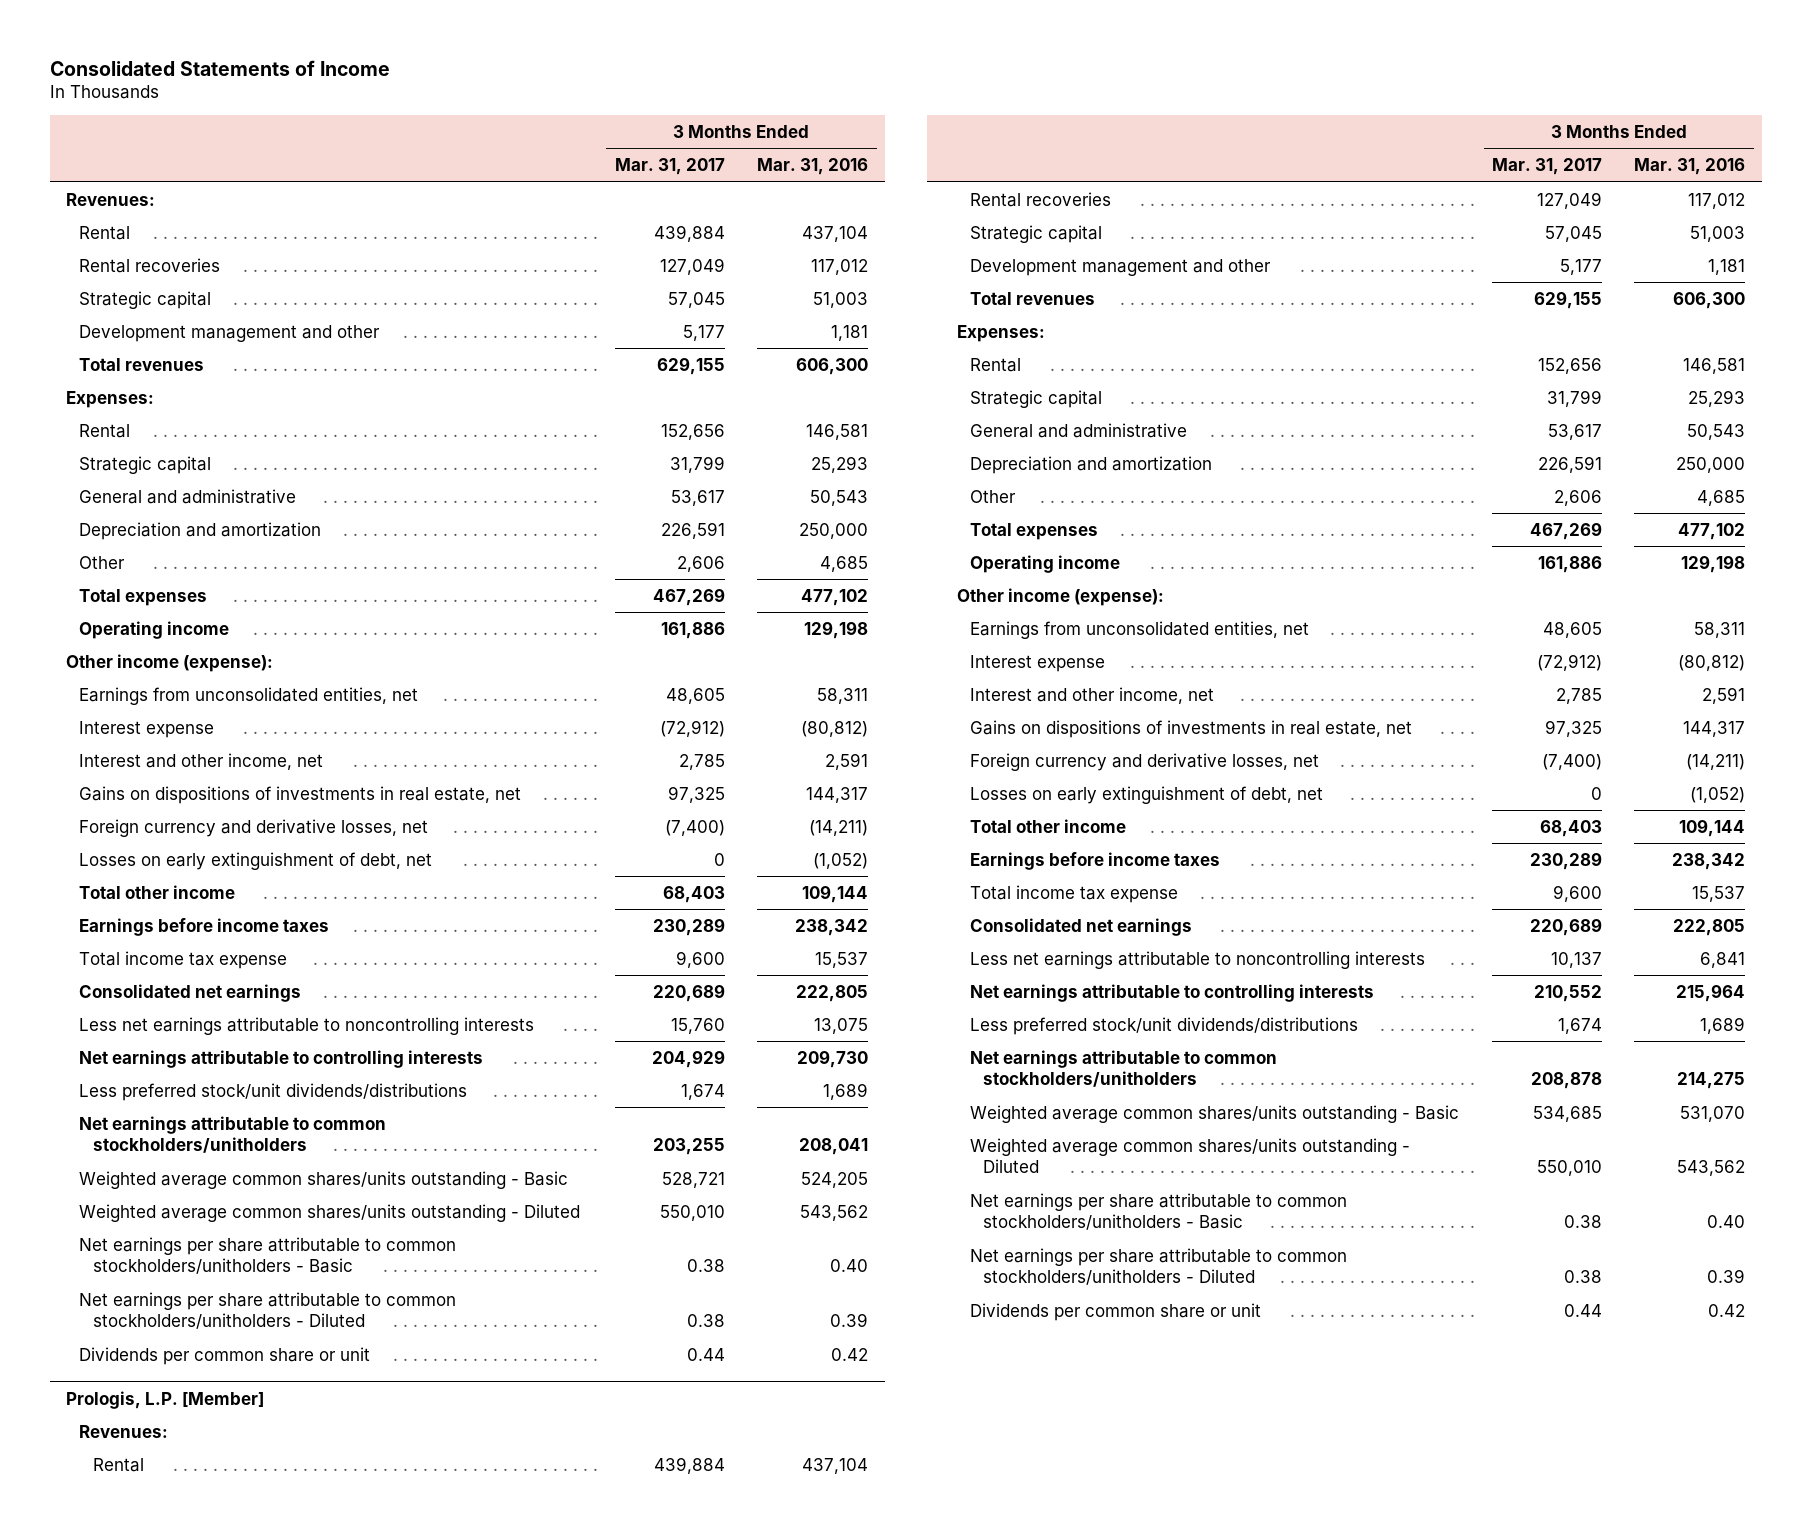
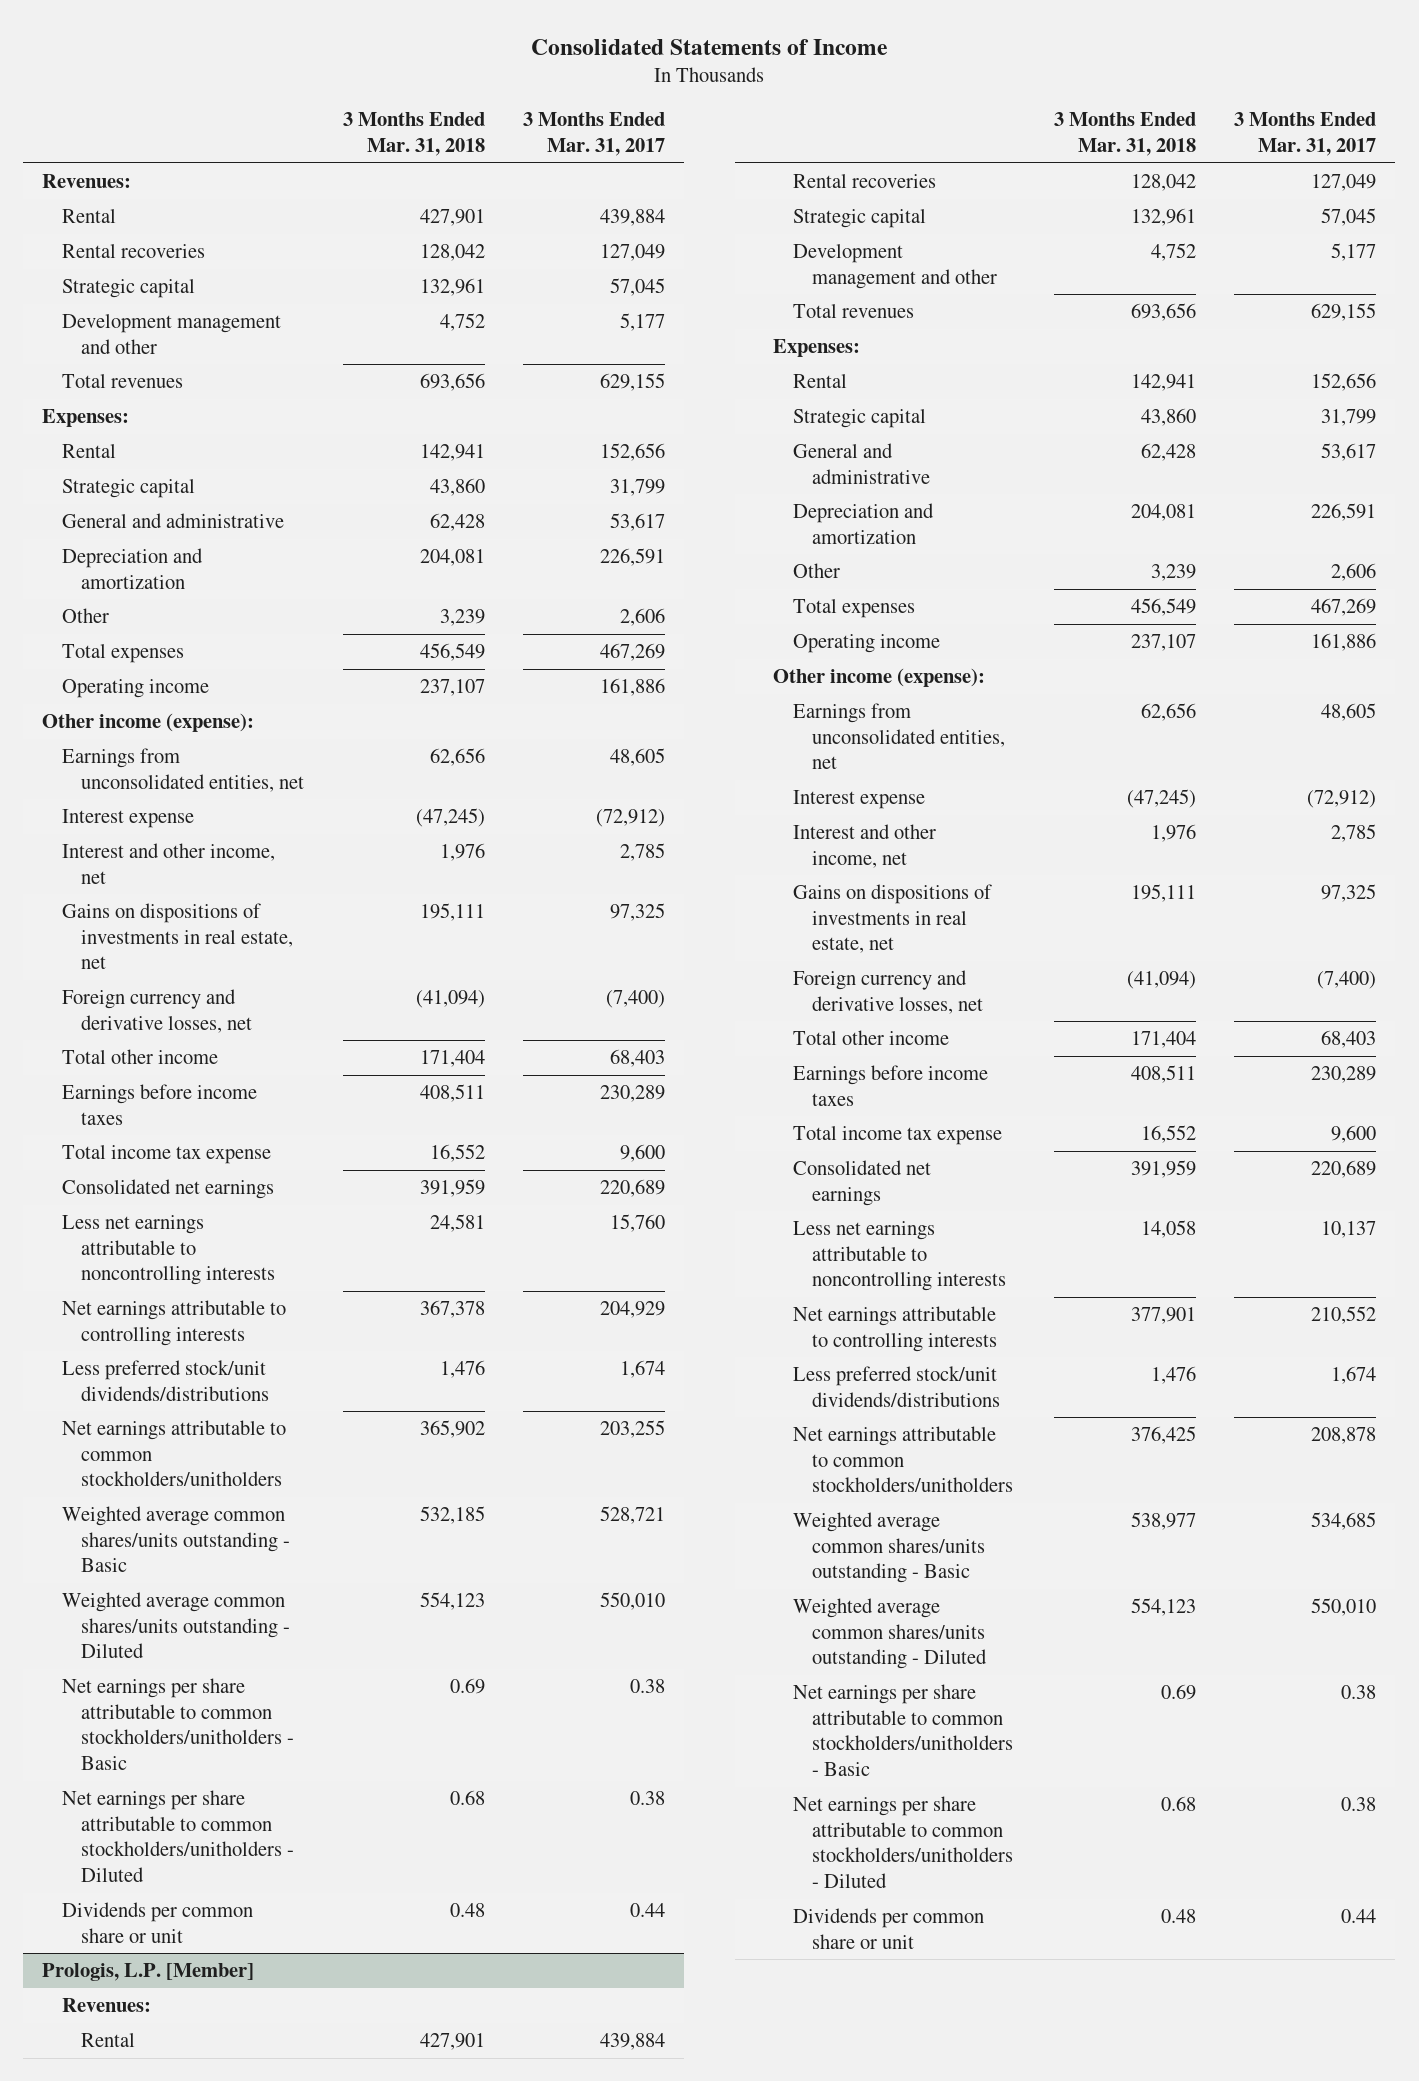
- | 3 Months Ended Mar. 31, 2017 | 3 Months Ended Mar. 31, 2016
+ | 3 Months Ended Mar. 31, 2018 | 3 Months Ended Mar. 31, 2017
- Losses on early extinguishment of debt, net | 0 | (1,052)
@ Prologis, L.P. [Member]
- Losses on early extinguishment of debt, net | 0 | (1,052)

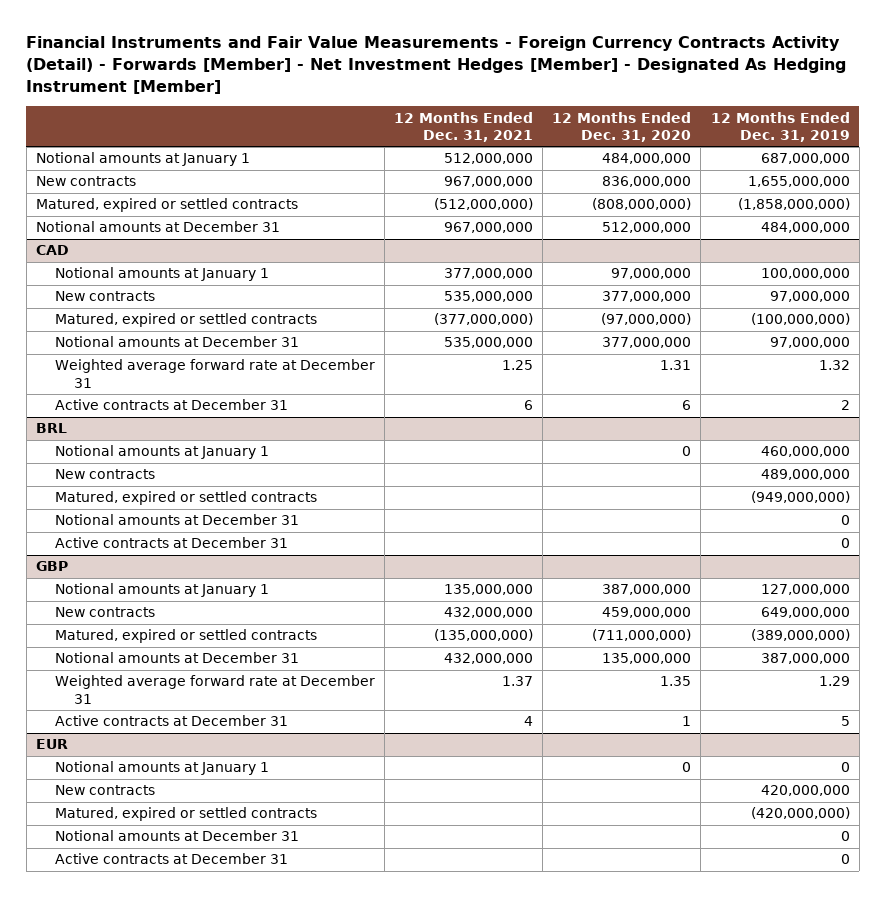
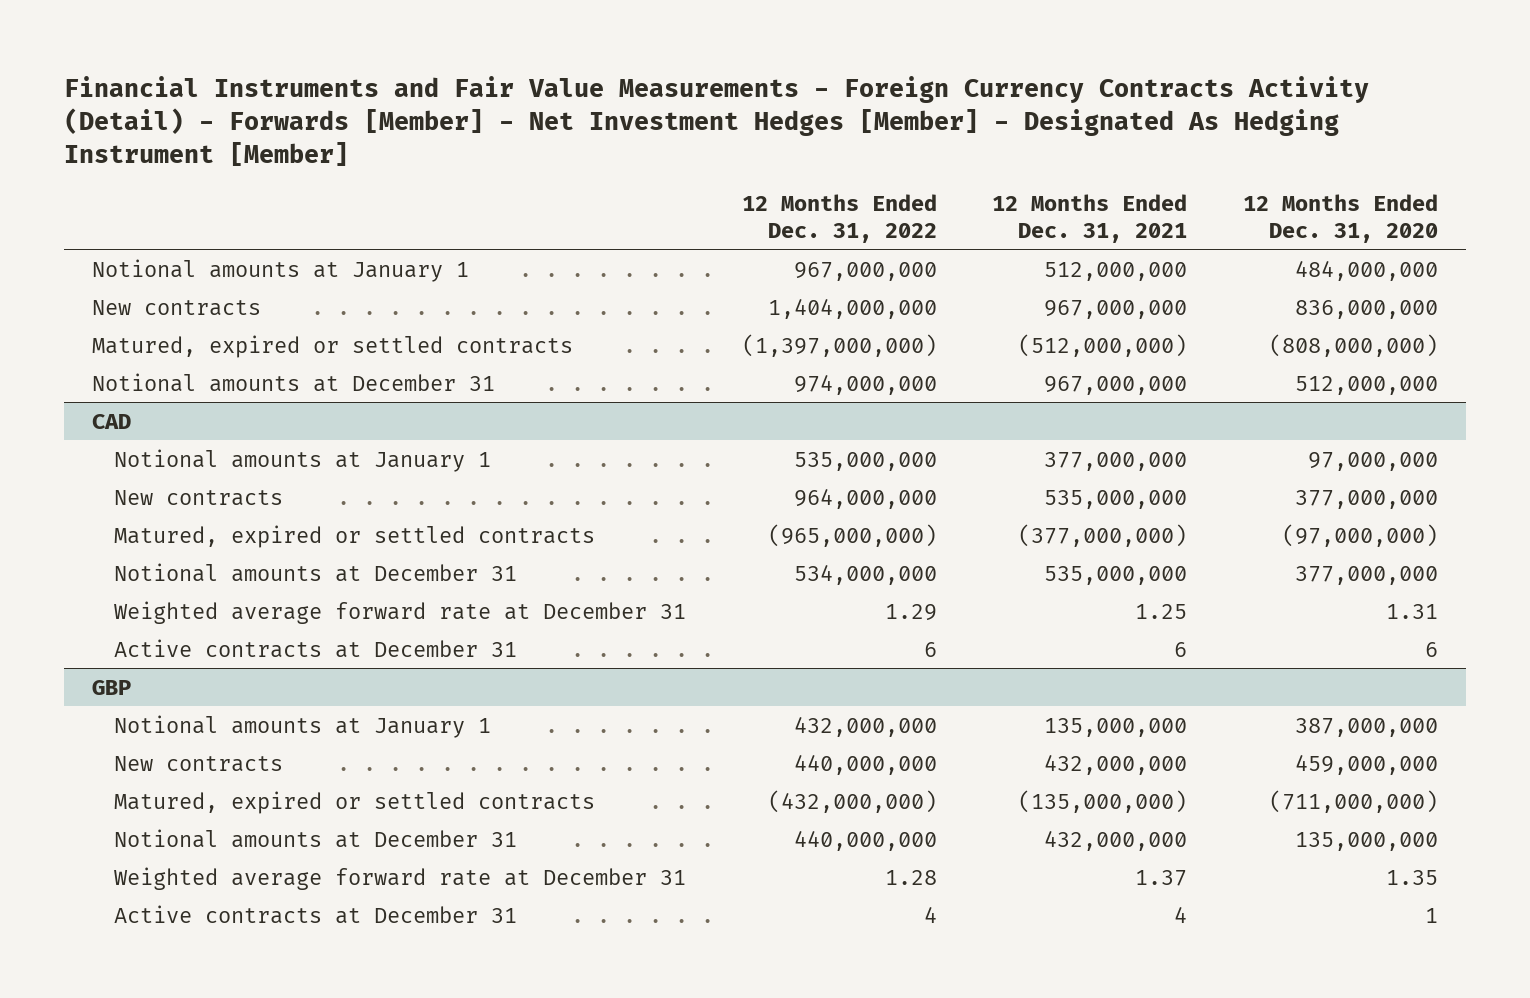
- | 12 Months Ended Dec. 31, 2021 | 12 Months Ended Dec. 31, 2020 | 12 Months Ended Dec. 31, 2019
+ | 12 Months Ended Dec. 31, 2022 | 12 Months Ended Dec. 31, 2021 | 12 Months Ended Dec. 31, 2020
- BRL
- Notional amounts at January 1 | | 0 | 460,000,000
- New contracts | | | 489,000,000
- Matured, expired or settled contracts | | | (949,000,000)
- Notional amounts at December 31 | | | 0
- Active contracts at December 31 | | | 0
- EUR
- Notional amounts at January 1 | | 0 | 0
- New contracts | | | 420,000,000
- Matured, expired or settled contracts | | | (420,000,000)
- Notional amounts at December 31 | | | 0
- Active contracts at December 31 | | | 0

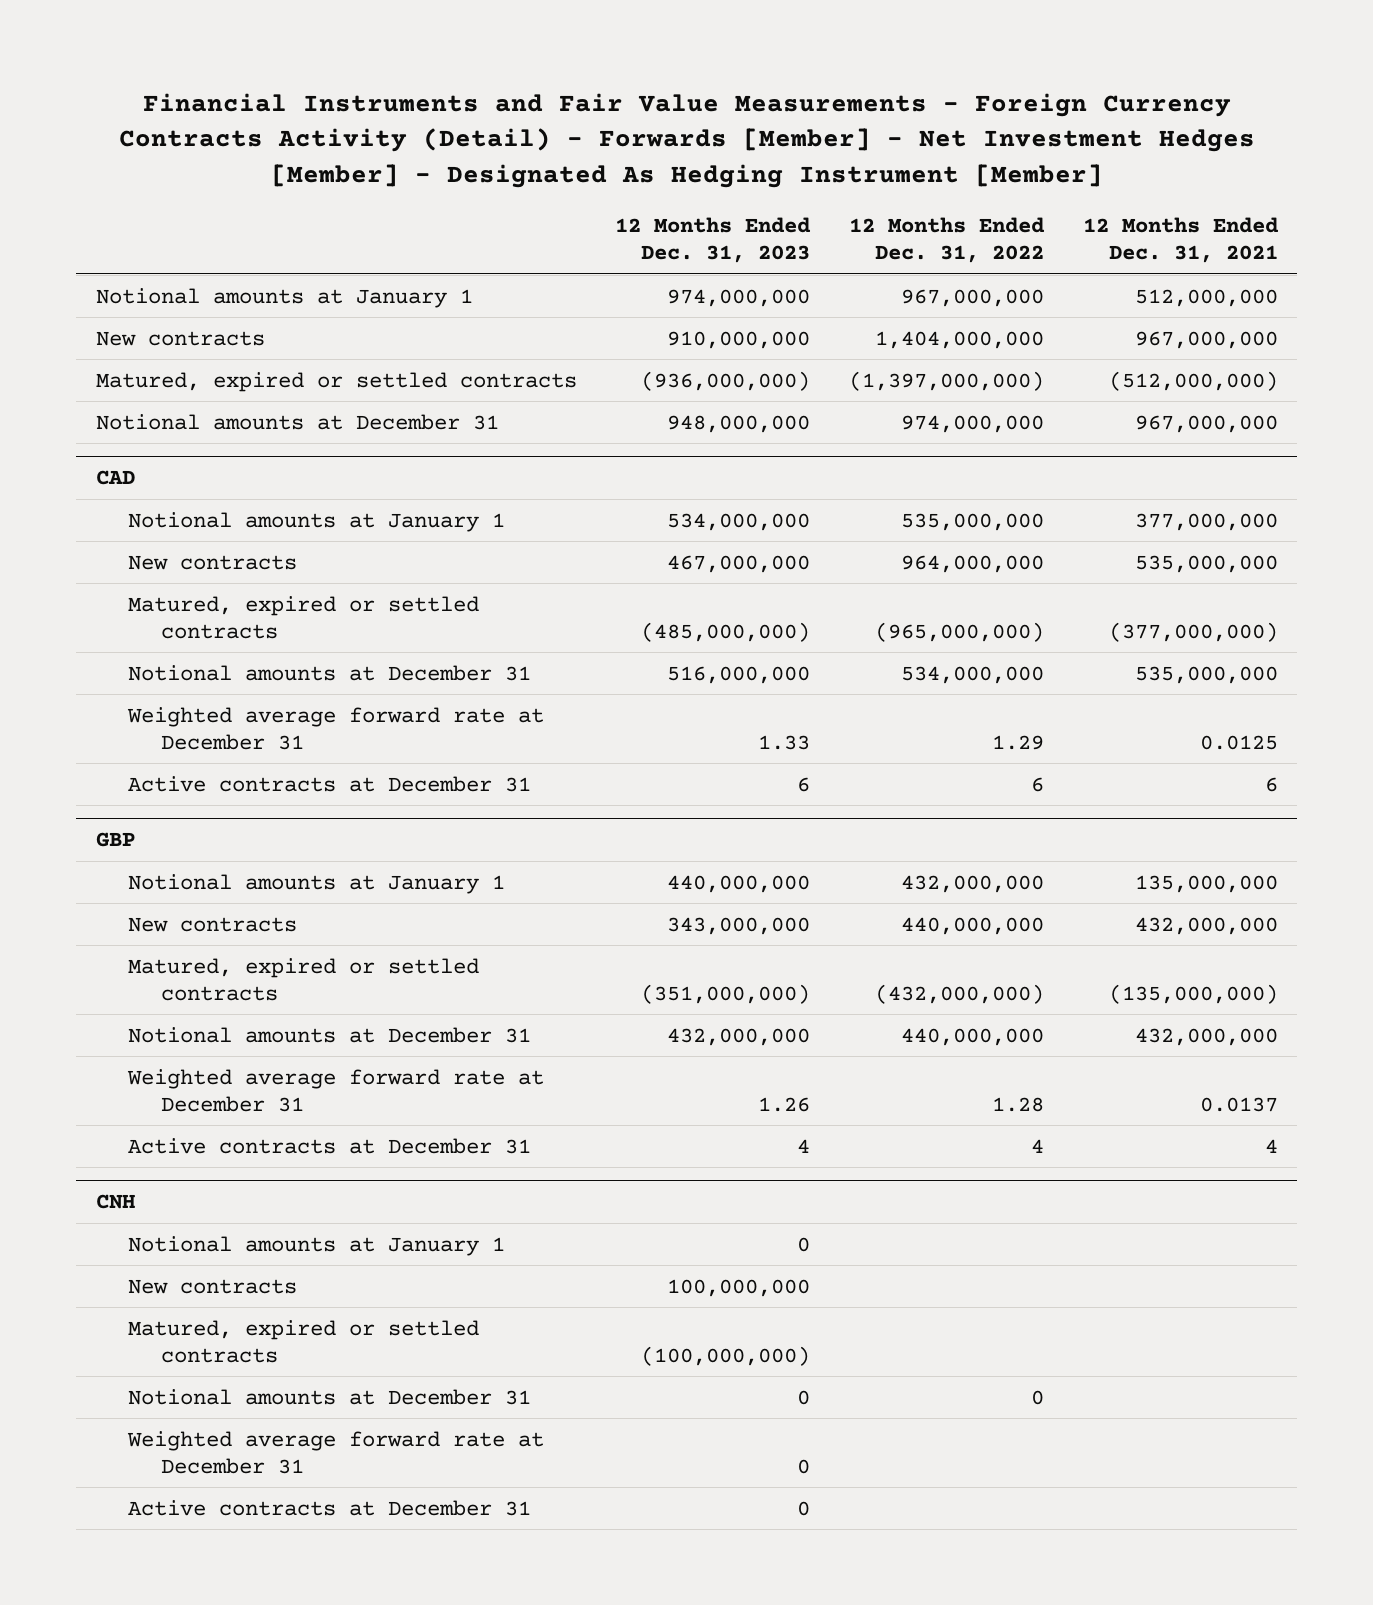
- | 12 Months Ended Dec. 31, 2022 | 12 Months Ended Dec. 31, 2021 | 12 Months Ended Dec. 31, 2020
+ | 12 Months Ended Dec. 31, 2023 | 12 Months Ended Dec. 31, 2022 | 12 Months Ended Dec. 31, 2021
@ CAD
- Weighted average forward rate at December 31 | 1.29 | 1.25 | 1.31
+ Weighted average forward rate at December 31 | 1.33 | 1.29 | 0.0125
@ GBP
- Weighted average forward rate at December 31 | 1.28 | 1.37 | 1.35
+ Weighted average forward rate at December 31 | 1.26 | 1.28 | 0.0137
+ CNH
+ Notional amounts at January 1 | 0 | |
+ New contracts | 100,000,000 | |
+ Matured, expired or settled contracts | (100,000,000) | |
+ Notional amounts at December 31 | 0 | 0 |
+ Weighted average forward rate at December 31 | 0 | |
+ Active contracts at December 31 | 0 | |

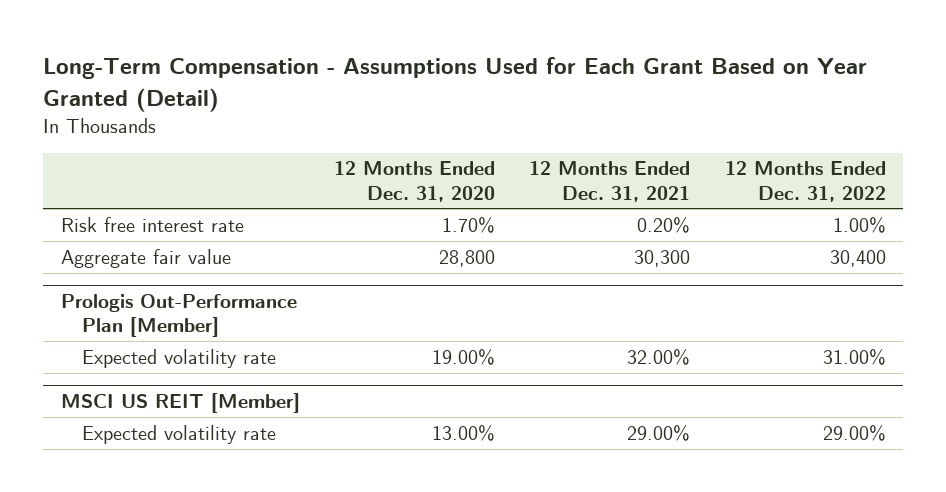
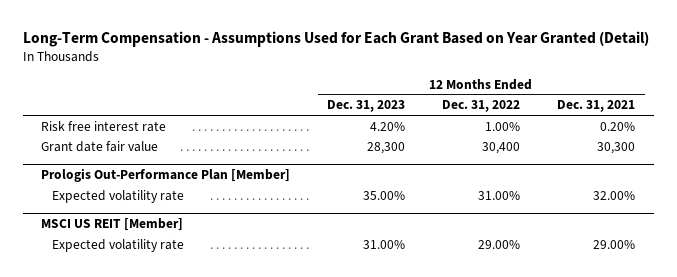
- | 12 Months Ended Dec. 31, 2020 | 12 Months Ended Dec. 31, 2021 | 12 Months Ended Dec. 31, 2022
+ | 12 Months Ended Dec. 31, 2023 | 12 Months Ended Dec. 31, 2022 | 12 Months Ended Dec. 31, 2021
- Aggregate fair value | 28,800 | 30,300 | 30,400
+ Grant date fair value | 28,300 | 30,400 | 30,300

